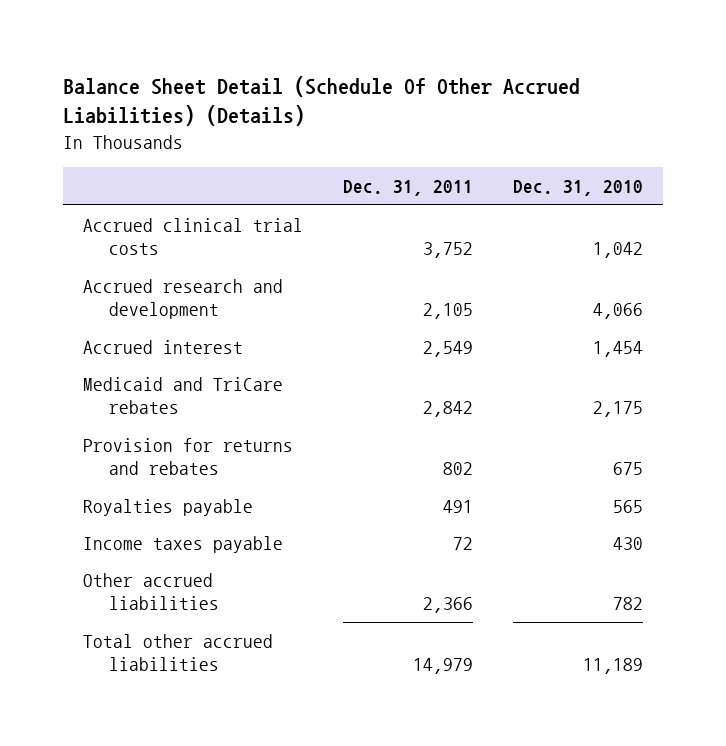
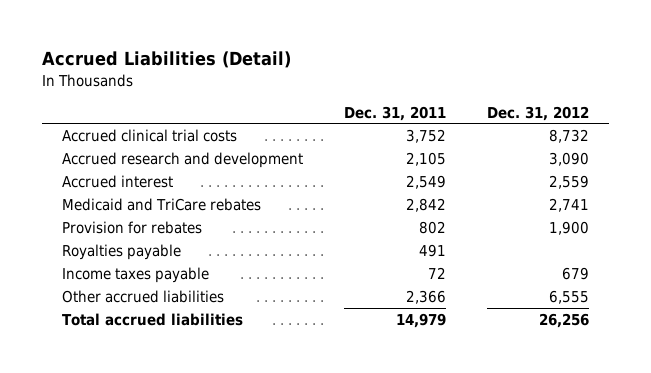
- Balance Sheet Detail (Schedule Of Other Accrued Liabilities) (Details)
+ Accrued Liabilities (Detail)
- | Dec. 31, 2011 | Dec. 31, 2010
+ | Dec. 31, 2011 | Dec. 31, 2012
- Provision for returns and rebates | 802 | 675
+ Provision for rebates | 802 | 1,900
- Total other accrued liabilities | 14,979 | 11,189
+ Total accrued liabilities | 14,979 | 26,256

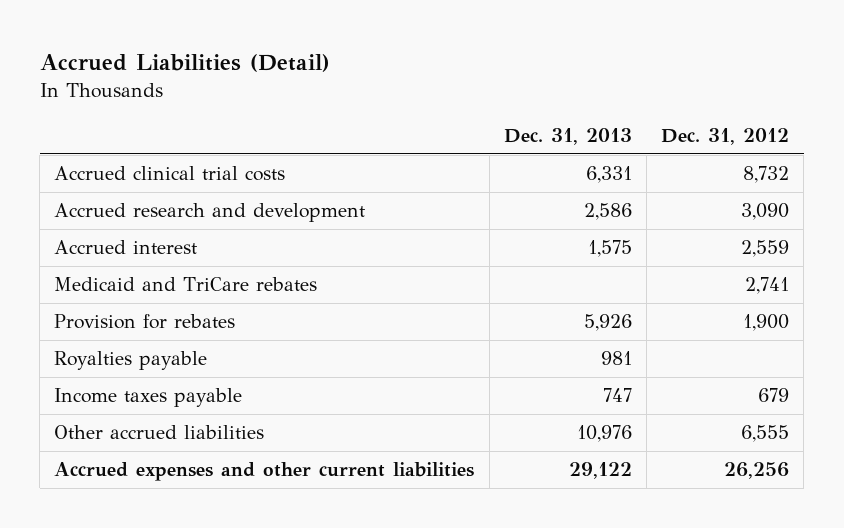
- | Dec. 31, 2011 | Dec. 31, 2012
+ | Dec. 31, 2013 | Dec. 31, 2012
- Total accrued liabilities | 14,979 | 26,256
+ Accrued expenses and other current liabilities | 29,122 | 26,256

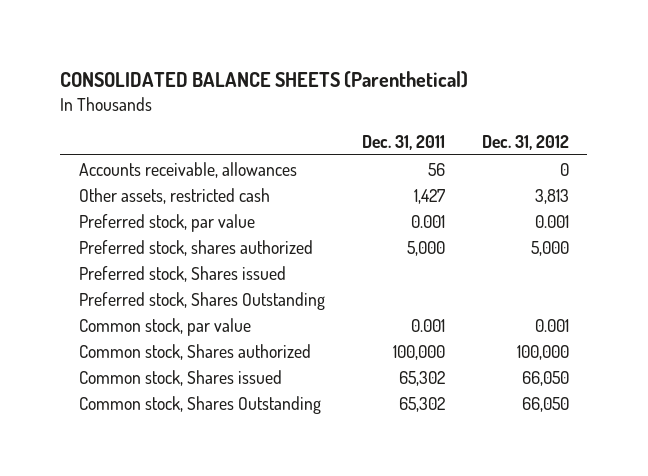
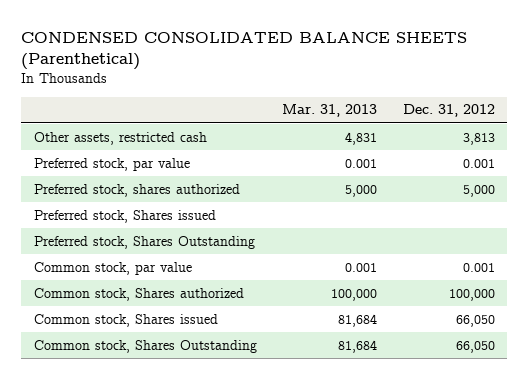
- CONSOLIDATED BALANCE SHEETS (Parenthetical)
+ CONDENSED CONSOLIDATED BALANCE SHEETS (Parenthetical)
- | Dec. 31, 2011 | Dec. 31, 2012
+ | Mar. 31, 2013 | Dec. 31, 2012
- Accounts receivable, allowances | 56 | 0

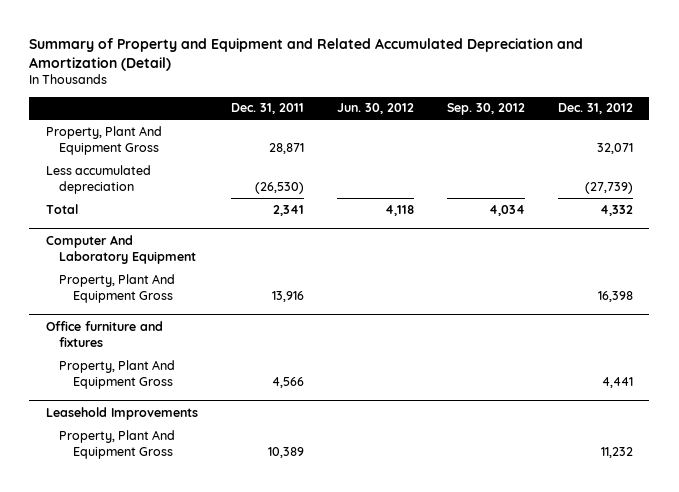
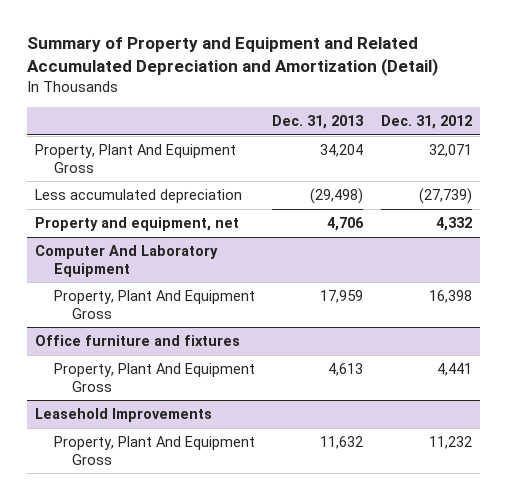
- | Dec. 31, 2011 | Jun. 30, 2012 | Sep. 30, 2012 | Dec. 31, 2012
+ | Dec. 31, 2013 | Dec. 31, 2012
- Total | 2,341 | 4,118 | 4,034 | 4,332
+ Property and equipment, net | 4,706 | 4,332

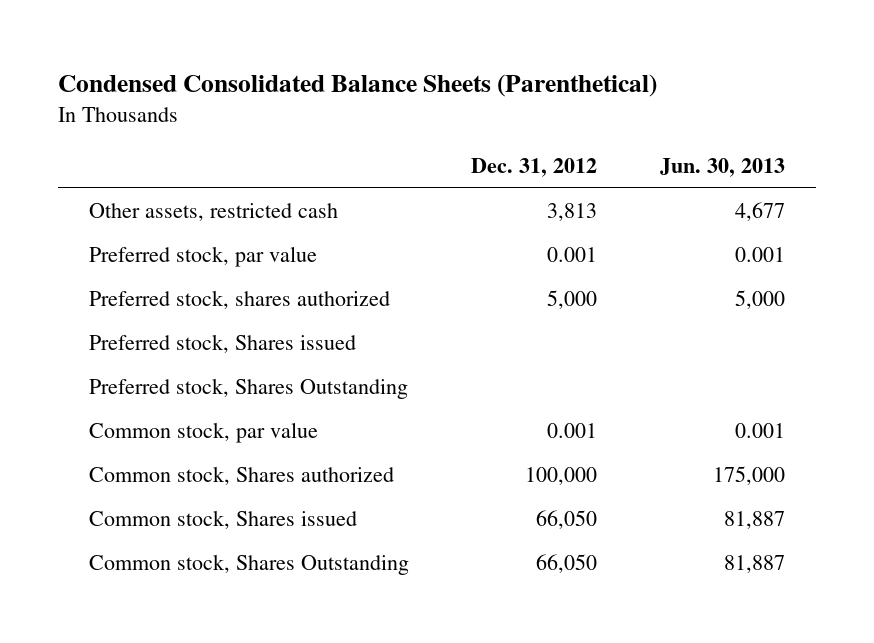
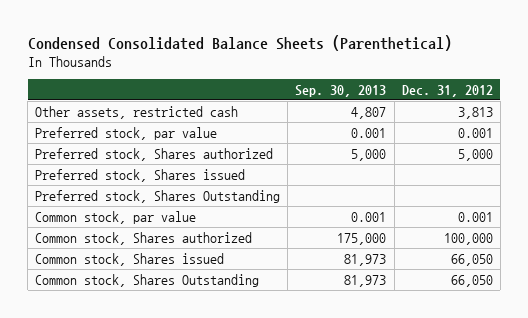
- | Dec. 31, 2012 | Jun. 30, 2013
+ | Sep. 30, 2013 | Dec. 31, 2012
- Preferred stock, shares authorized | 5,000 | 5,000
+ Preferred stock, Shares authorized | 5,000 | 5,000

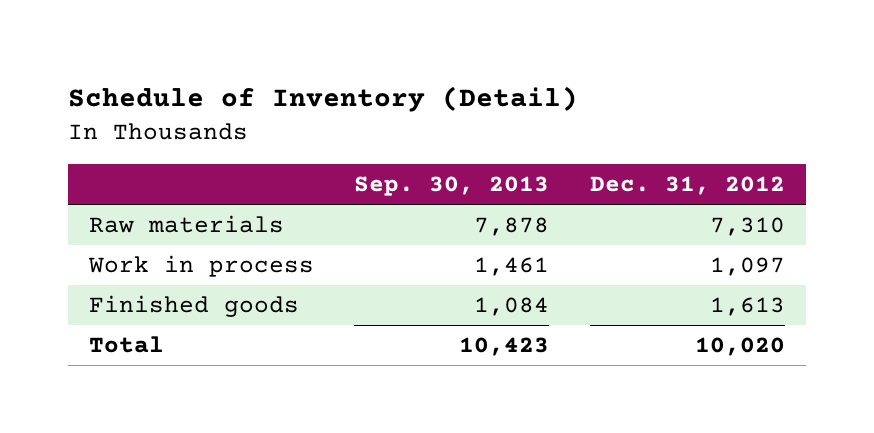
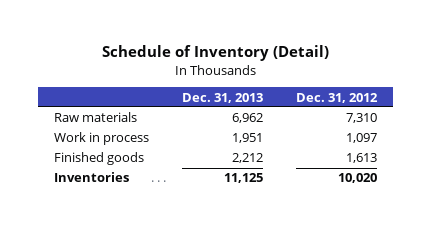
- | Sep. 30, 2013 | Dec. 31, 2012
+ | Dec. 31, 2013 | Dec. 31, 2012
- Total | 10,423 | 10,020
+ Inventories | 11,125 | 10,020

